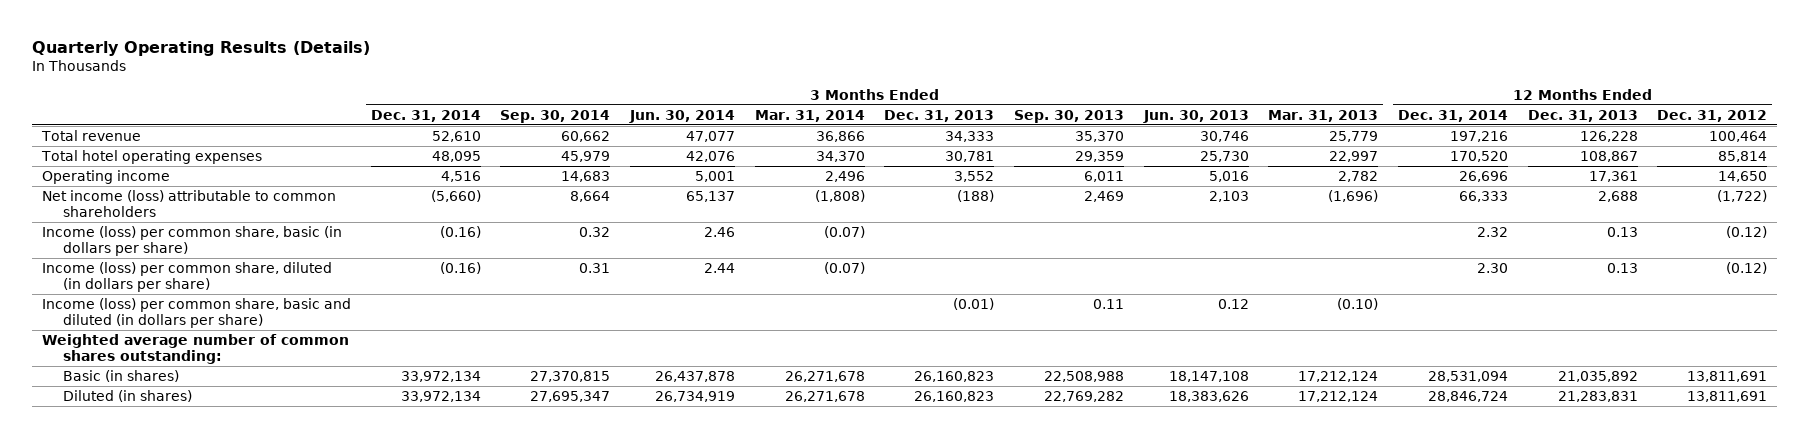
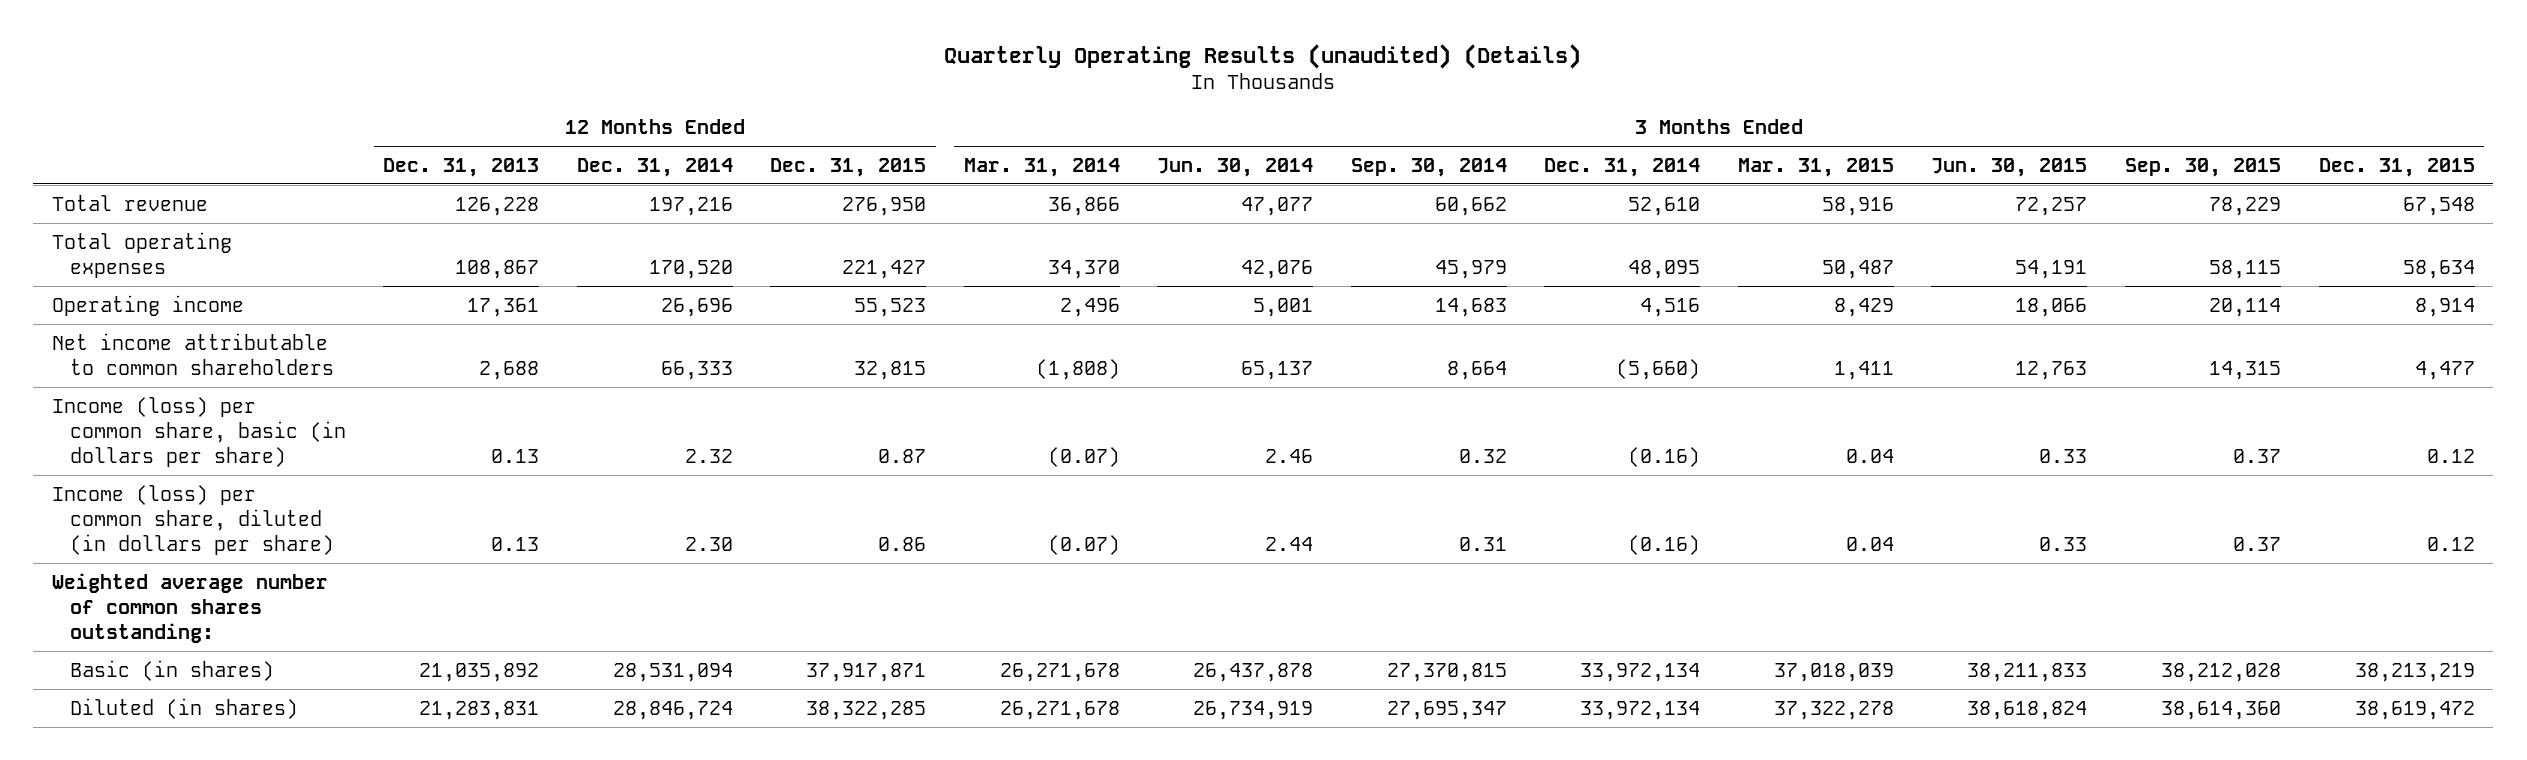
- Quarterly Operating Results (Details)
+ Quarterly Operating Results (unaudited) (Details)
- | 3 Months Ended Dec. 31, 2014 | 3 Months Ended Sep. 30, 2014 | 3 Months Ended Jun. 30, 2014 | 3 Months Ended Mar. 31, 2014 | 3 Months Ended Dec. 31, 2013 | 3 Months Ended Sep. 30, 2013 | 3 Months Ended Jun. 30, 2013 | 3 Months Ended Mar. 31, 2013 | 12 Months Ended Dec. 31, 2014 | 12 Months Ended Dec. 31, 2013 | 12 Months Ended Dec. 31, 2012
+ | 12 Months Ended Dec. 31, 2013 | 12 Months Ended Dec. 31, 2014 | 12 Months Ended Dec. 31, 2015 | 3 Months Ended Mar. 31, 2014 | 3 Months Ended Jun. 30, 2014 | 3 Months Ended Sep. 30, 2014 | 3 Months Ended Dec. 31, 2014 | 3 Months Ended Mar. 31, 2015 | 3 Months Ended Jun. 30, 2015 | 3 Months Ended Sep. 30, 2015 | 3 Months Ended Dec. 31, 2015
- Total hotel operating expenses | 48,095 | 45,979 | 42,076 | 34,370 | 30,781 | 29,359 | 25,730 | 22,997 | 170,520 | 108,867 | 85,814
+ Total operating expenses | 108,867 | 170,520 | 221,427 | 34,370 | 42,076 | 45,979 | 48,095 | 50,487 | 54,191 | 58,115 | 58,634
- Net income (loss) attributable to common shareholders | (5,660) | 8,664 | 65,137 | (1,808) | (188) | 2,469 | 2,103 | (1,696) | 66,333 | 2,688 | (1,722)
+ Net income attributable to common shareholders | 2,688 | 66,333 | 32,815 | (1,808) | 65,137 | 8,664 | (5,660) | 1,411 | 12,763 | 14,315 | 4,477
- Income (loss) per common share, basic and diluted (in dollars per share) | | | | | (0.01) | 0.11 | 0.12 | (0.10) | | |

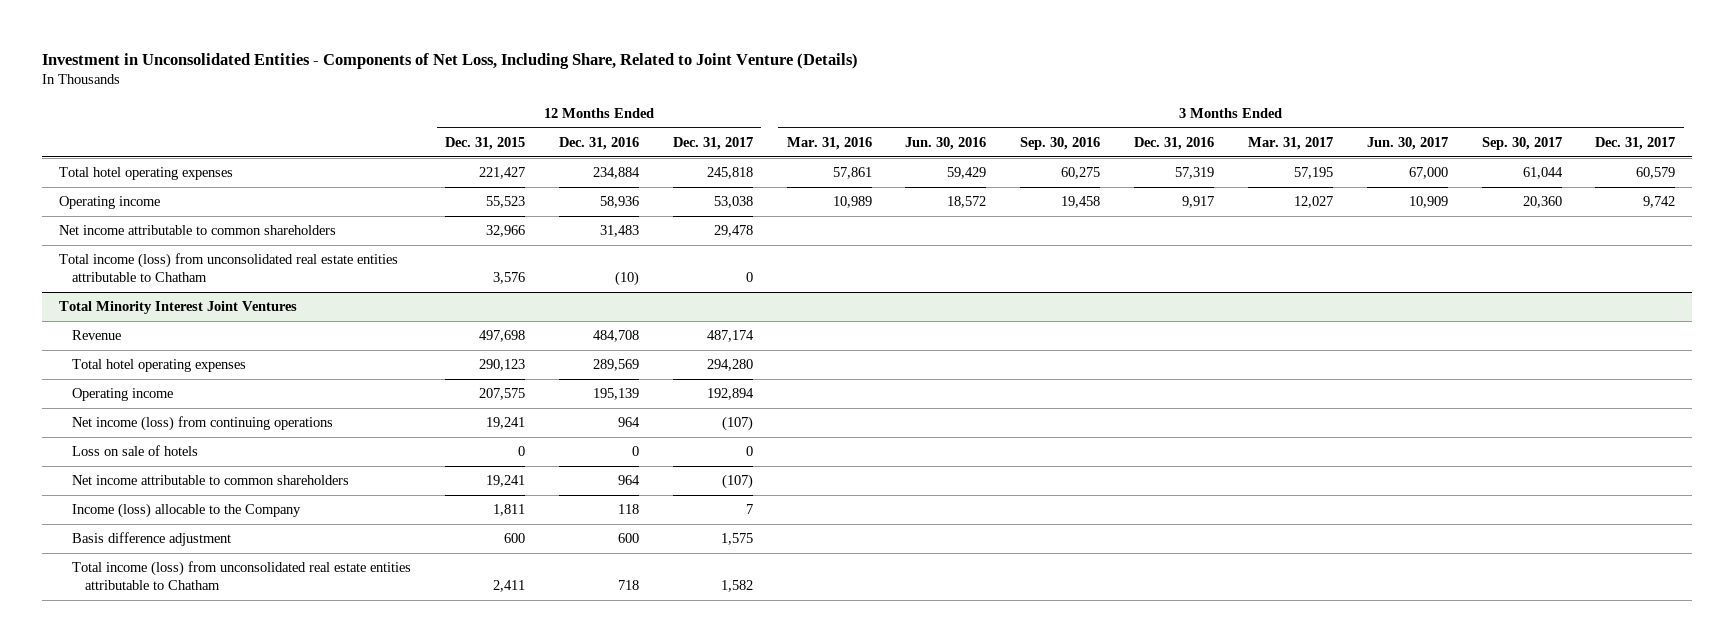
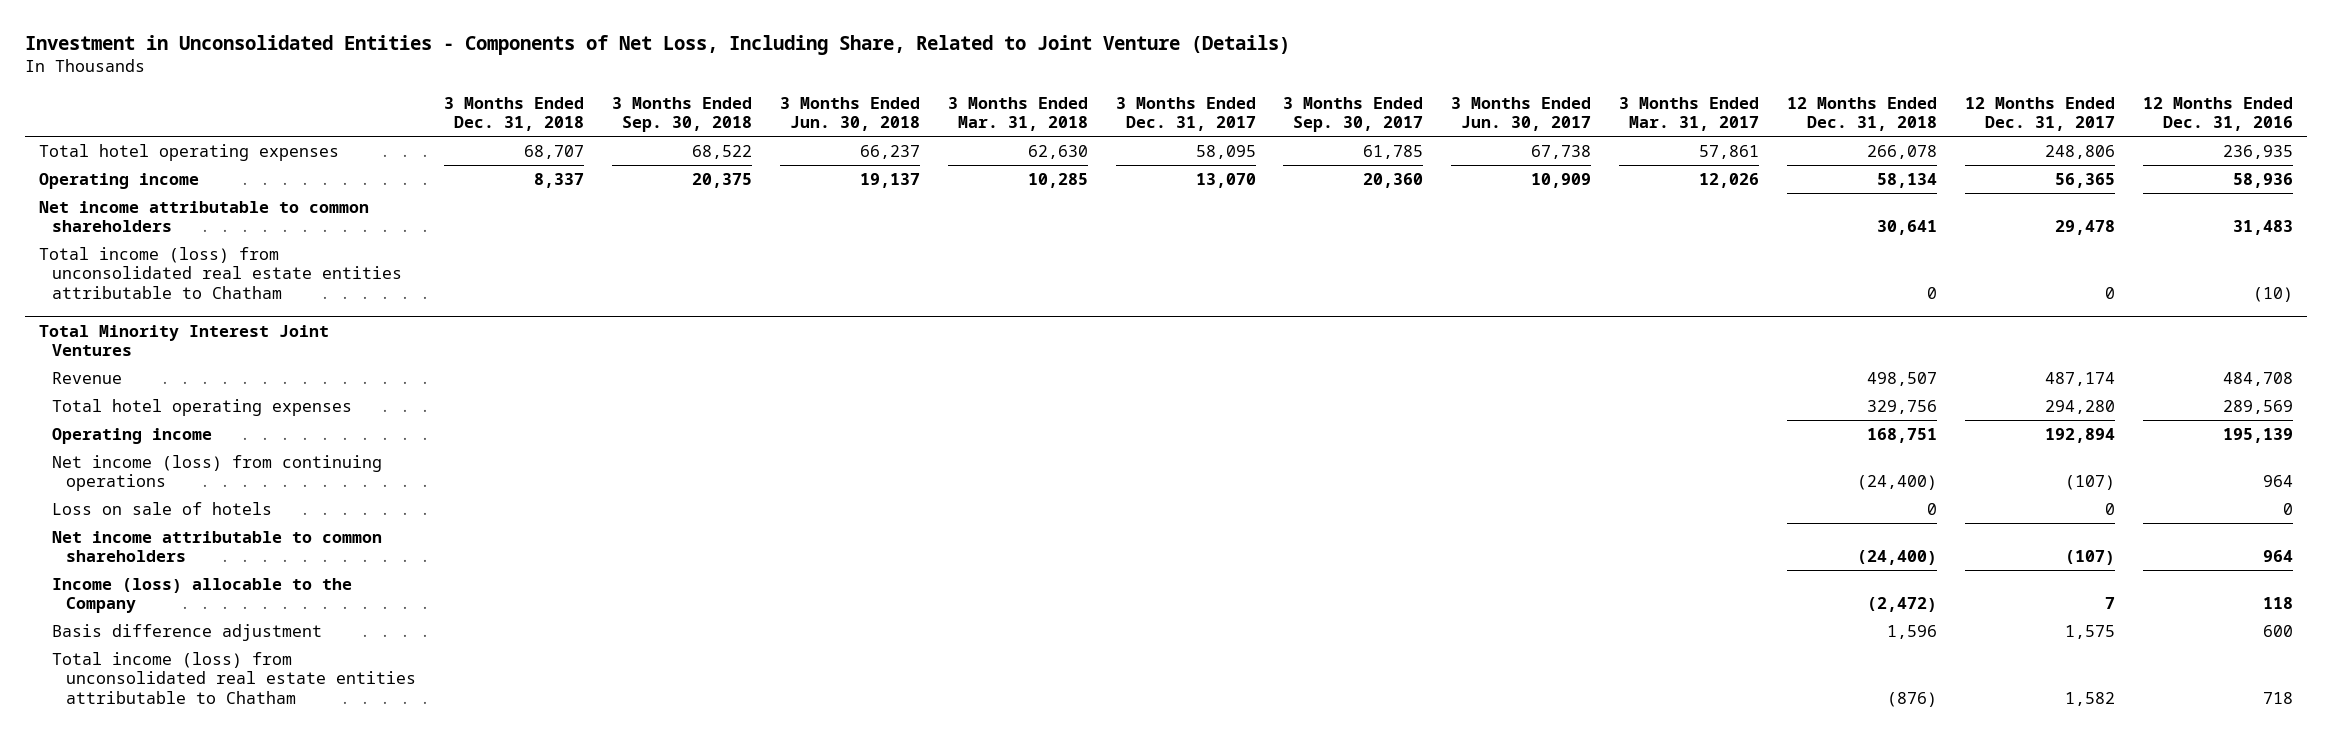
- | 12 Months Ended Dec. 31, 2015 | 12 Months Ended Dec. 31, 2016 | 12 Months Ended Dec. 31, 2017 | 3 Months Ended Mar. 31, 2016 | 3 Months Ended Jun. 30, 2016 | 3 Months Ended Sep. 30, 2016 | 3 Months Ended Dec. 31, 2016 | 3 Months Ended Mar. 31, 2017 | 3 Months Ended Jun. 30, 2017 | 3 Months Ended Sep. 30, 2017 | 3 Months Ended Dec. 31, 2017
+ | 3 Months Ended Dec. 31, 2018 | 3 Months Ended Sep. 30, 2018 | 3 Months Ended Jun. 30, 2018 | 3 Months Ended Mar. 31, 2018 | 3 Months Ended Dec. 31, 2017 | 3 Months Ended Sep. 30, 2017 | 3 Months Ended Jun. 30, 2017 | 3 Months Ended Mar. 31, 2017 | 12 Months Ended Dec. 31, 2018 | 12 Months Ended Dec. 31, 2017 | 12 Months Ended Dec. 31, 2016
- Total hotel operating expenses | 221,427 | 234,884 | 245,818 | 57,861 | 59,429 | 60,275 | 57,319 | 57,195 | 67,000 | 61,044 | 60,579
- Operating income | 55,523 | 58,936 | 53,038 | 10,989 | 18,572 | 19,458 | 9,917 | 12,027 | 10,909 | 20,360 | 9,742
+ Total hotel operating expenses | 68,707 | 68,522 | 66,237 | 62,630 | 58,095 | 61,785 | 67,738 | 57,861 | 266,078 | 248,806 | 236,935
+ Operating income | 8,337 | 20,375 | 19,137 | 10,285 | 13,070 | 20,360 | 10,909 | 12,026 | 58,134 | 56,365 | 58,936

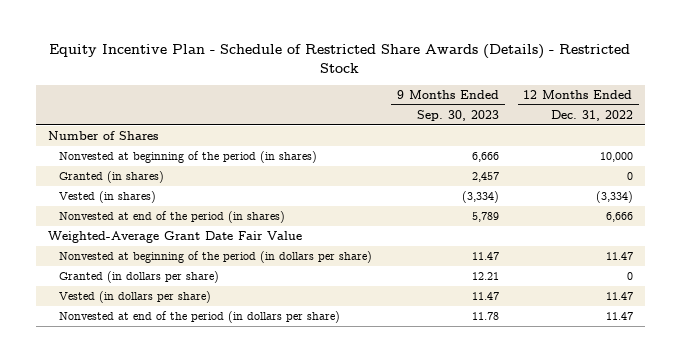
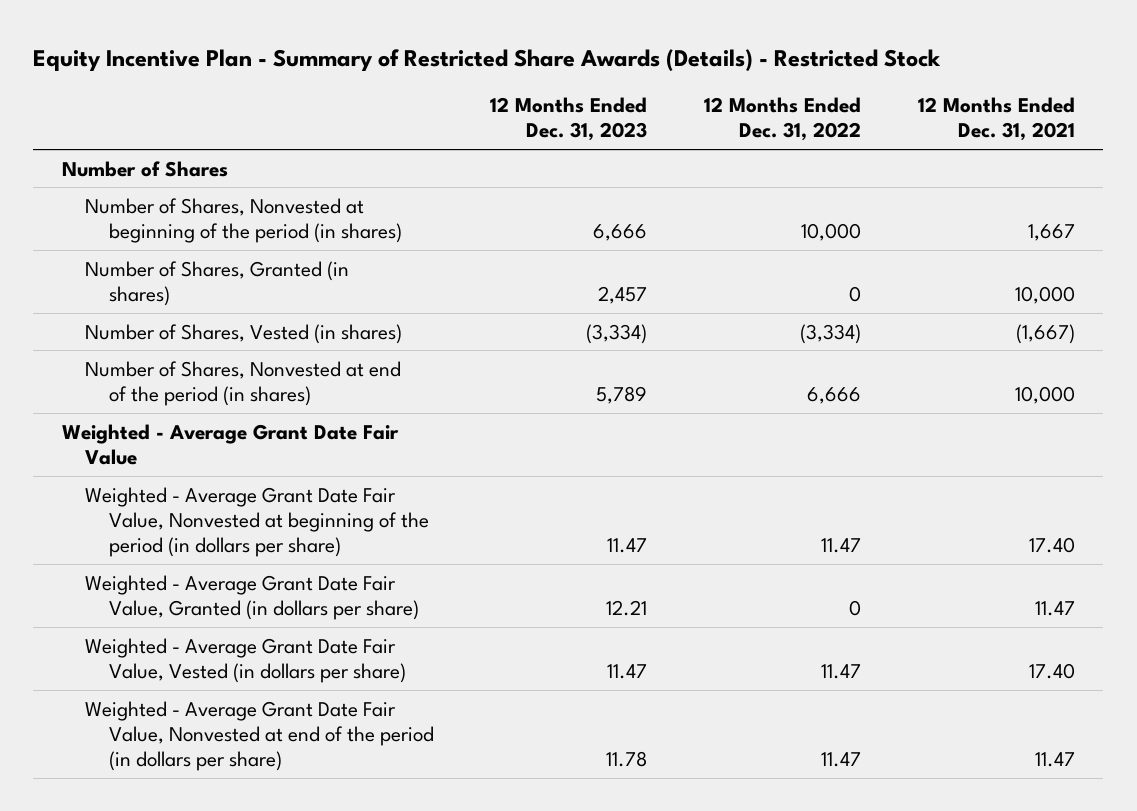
- Equity Incentive Plan - Schedule of Restricted Share Awards (Details) - Restricted Stock
+ Equity Incentive Plan - Summary of Restricted Share Awards (Details) - Restricted Stock
- | 9 Months Ended Sep. 30, 2023 | 12 Months Ended Dec. 31, 2022
+ | 12 Months Ended Dec. 31, 2023 | 12 Months Ended Dec. 31, 2022 | 12 Months Ended Dec. 31, 2021
- Nonvested at beginning of the period (in shares) | 6,666 | 10,000
- Granted (in shares) | 2,457 | 0
- Vested (in shares) | (3,334) | (3,334)
- Nonvested at end of the period (in shares) | 5,789 | 6,666
- Weighted-Average Grant Date Fair Value
- Nonvested at beginning of the period (in dollars per share) | 11.47 | 11.47
- Granted (in dollars per share) | 12.21 | 0
- Vested (in dollars per share) | 11.47 | 11.47
- Nonvested at end of the period (in dollars per share) | 11.78 | 11.47
+ Number of Shares, Nonvested at beginning of the period (in shares) | 6,666 | 10,000 | 1,667
+ Number of Shares, Granted (in shares) | 2,457 | 0 | 10,000
+ Number of Shares, Vested (in shares) | (3,334) | (3,334) | (1,667)
+ Number of Shares, Nonvested at end of the period (in shares) | 5,789 | 6,666 | 10,000
+ Weighted - Average Grant Date Fair Value
+ Weighted - Average Grant Date Fair Value, Nonvested at beginning of the period (in dollars per share) | 11.47 | 11.47 | 17.40
+ Weighted - Average Grant Date Fair Value, Granted (in dollars per share) | 12.21 | 0 | 11.47
+ Weighted - Average Grant Date Fair Value, Vested (in dollars per share) | 11.47 | 11.47 | 17.40
+ Weighted - Average Grant Date Fair Value, Nonvested at end of the period (in dollars per share) | 11.78 | 11.47 | 11.47

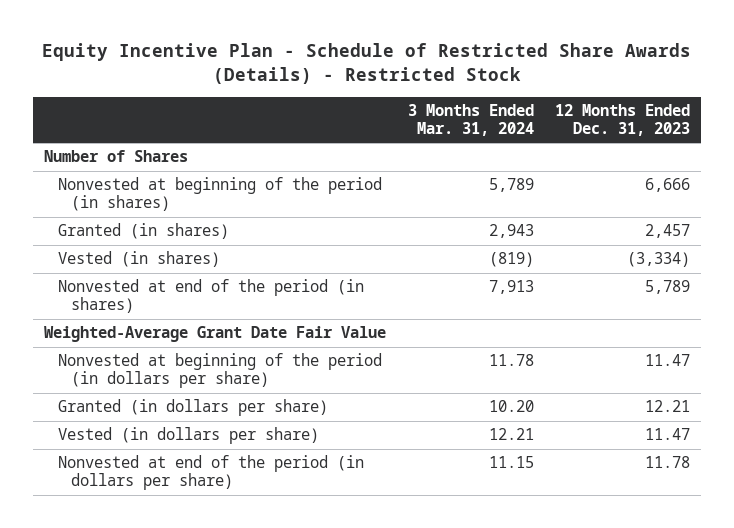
- Equity Incentive Plan - Summary of Restricted Share Awards (Details) - Restricted Stock
+ Equity Incentive Plan - Schedule of Restricted Share Awards (Details) - Restricted Stock
- | 12 Months Ended Dec. 31, 2023 | 12 Months Ended Dec. 31, 2022 | 12 Months Ended Dec. 31, 2021
+ | 3 Months Ended Mar. 31, 2024 | 12 Months Ended Dec. 31, 2023
- Number of Shares, Nonvested at beginning of the period (in shares) | 6,666 | 10,000 | 1,667
- Number of Shares, Granted (in shares) | 2,457 | 0 | 10,000
- Number of Shares, Vested (in shares) | (3,334) | (3,334) | (1,667)
- Number of Shares, Nonvested at end of the period (in shares) | 5,789 | 6,666 | 10,000
- Weighted - Average Grant Date Fair Value
- Weighted - Average Grant Date Fair Value, Nonvested at beginning of the period (in dollars per share) | 11.47 | 11.47 | 17.40
- Weighted - Average Grant Date Fair Value, Granted (in dollars per share) | 12.21 | 0 | 11.47
- Weighted - Average Grant Date Fair Value, Vested (in dollars per share) | 11.47 | 11.47 | 17.40
- Weighted - Average Grant Date Fair Value, Nonvested at end of the period (in dollars per share) | 11.78 | 11.47 | 11.47
+ Nonvested at beginning of the period (in shares) | 5,789 | 6,666
+ Granted (in shares) | 2,943 | 2,457
+ Vested (in shares) | (819) | (3,334)
+ Nonvested at end of the period (in shares) | 7,913 | 5,789
+ Weighted-Average Grant Date Fair Value
+ Nonvested at beginning of the period (in dollars per share) | 11.78 | 11.47
+ Granted (in dollars per share) | 10.20 | 12.21
+ Vested (in dollars per share) | 12.21 | 11.47
+ Nonvested at end of the period (in dollars per share) | 11.15 | 11.78

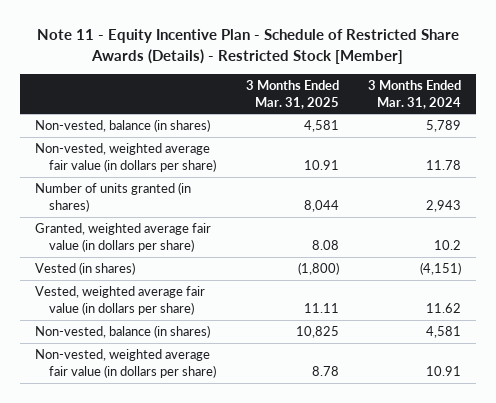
- Equity Incentive Plan - Schedule of Restricted Share Awards (Details) - Restricted Stock
+ Note 11 - Equity Incentive Plan - Schedule of Restricted Share Awards (Details) - Restricted Stock [Member]
- | 3 Months Ended Mar. 31, 2024 | 12 Months Ended Dec. 31, 2023
+ | 3 Months Ended Mar. 31, 2025 | 3 Months Ended Mar. 31, 2024
- Number of Shares
- Nonvested at beginning of the period (in shares) | 5,789 | 6,666
- Granted (in shares) | 2,943 | 2,457
- Vested (in shares) | (819) | (3,334)
- Nonvested at end of the period (in shares) | 7,913 | 5,789
- Weighted-Average Grant Date Fair Value
- Nonvested at beginning of the period (in dollars per share) | 11.78 | 11.47
- Granted (in dollars per share) | 10.20 | 12.21
- Vested (in dollars per share) | 12.21 | 11.47
- Nonvested at end of the period (in dollars per share) | 11.15 | 11.78
+ Non-vested, balance (in shares) | 4,581 | 5,789
+ Non-vested, weighted average fair value (in dollars per share) | 10.91 | 11.78
+ Number of units granted (in shares) | 8,044 | 2,943
+ Granted, weighted average fair value (in dollars per share) | 8.08 | 10.2
+ Vested (in shares) | (1,800) | (4,151)
+ Vested, weighted average fair value (in dollars per share) | 11.11 | 11.62
+ Non-vested, balance (in shares) | 10,825 | 4,581
+ Non-vested, weighted average fair value (in dollars per share) | 8.78 | 10.91

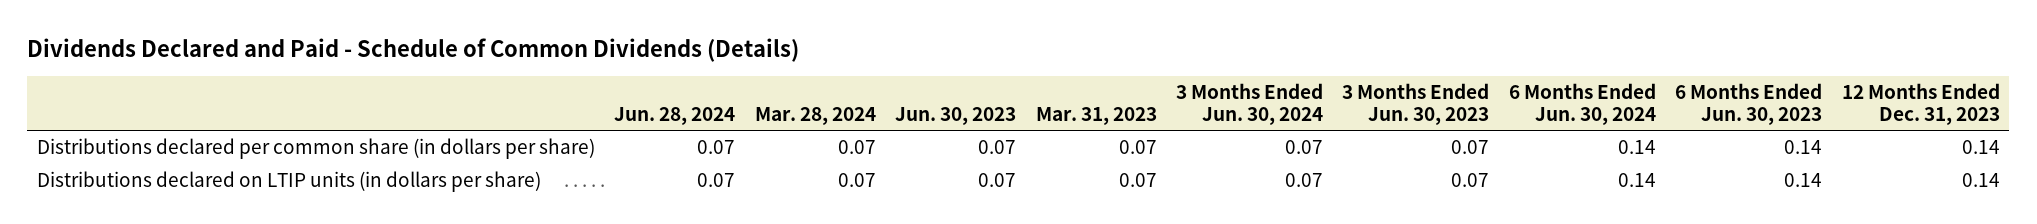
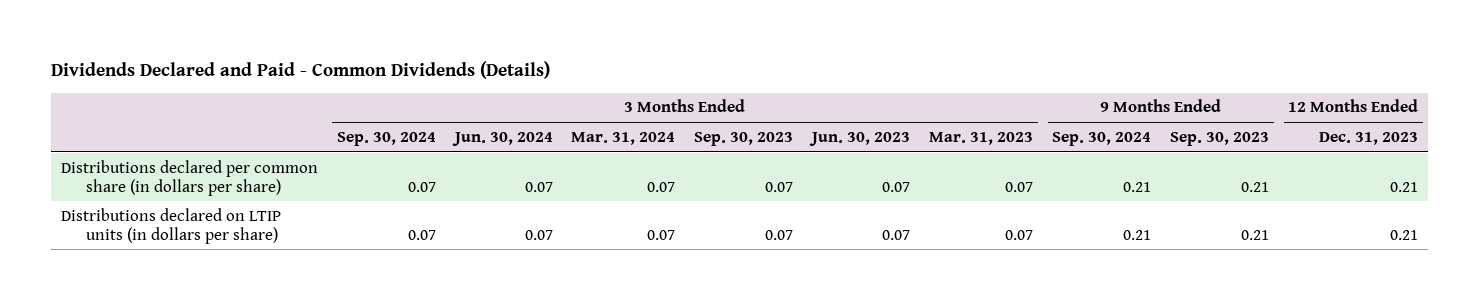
- Dividends Declared and Paid - Schedule of Common Dividends (Details)
+ Dividends Declared and Paid - Common Dividends (Details)
- | Jun. 28, 2024 | Mar. 28, 2024 | Jun. 30, 2023 | Mar. 31, 2023 | 3 Months Ended Jun. 30, 2024 | 3 Months Ended Jun. 30, 2023 | 6 Months Ended Jun. 30, 2024 | 6 Months Ended Jun. 30, 2023 | 12 Months Ended Dec. 31, 2023
+ | 3 Months Ended Sep. 30, 2024 | 3 Months Ended Jun. 30, 2024 | 3 Months Ended Mar. 31, 2024 | 3 Months Ended Sep. 30, 2023 | 3 Months Ended Jun. 30, 2023 | 3 Months Ended Mar. 31, 2023 | 9 Months Ended Sep. 30, 2024 | 9 Months Ended Sep. 30, 2023 | 12 Months Ended Dec. 31, 2023
- Distributions declared per common share (in dollars per share) | 0.07 | 0.07 | 0.07 | 0.07 | 0.07 | 0.07 | 0.14 | 0.14 | 0.14
- Distributions declared on LTIP units (in dollars per share) | 0.07 | 0.07 | 0.07 | 0.07 | 0.07 | 0.07 | 0.14 | 0.14 | 0.14
+ Distributions declared per common share (in dollars per share) | 0.07 | 0.07 | 0.07 | 0.07 | 0.07 | 0.07 | 0.21 | 0.21 | 0.21
+ Distributions declared on LTIP units (in dollars per share) | 0.07 | 0.07 | 0.07 | 0.07 | 0.07 | 0.07 | 0.21 | 0.21 | 0.21

